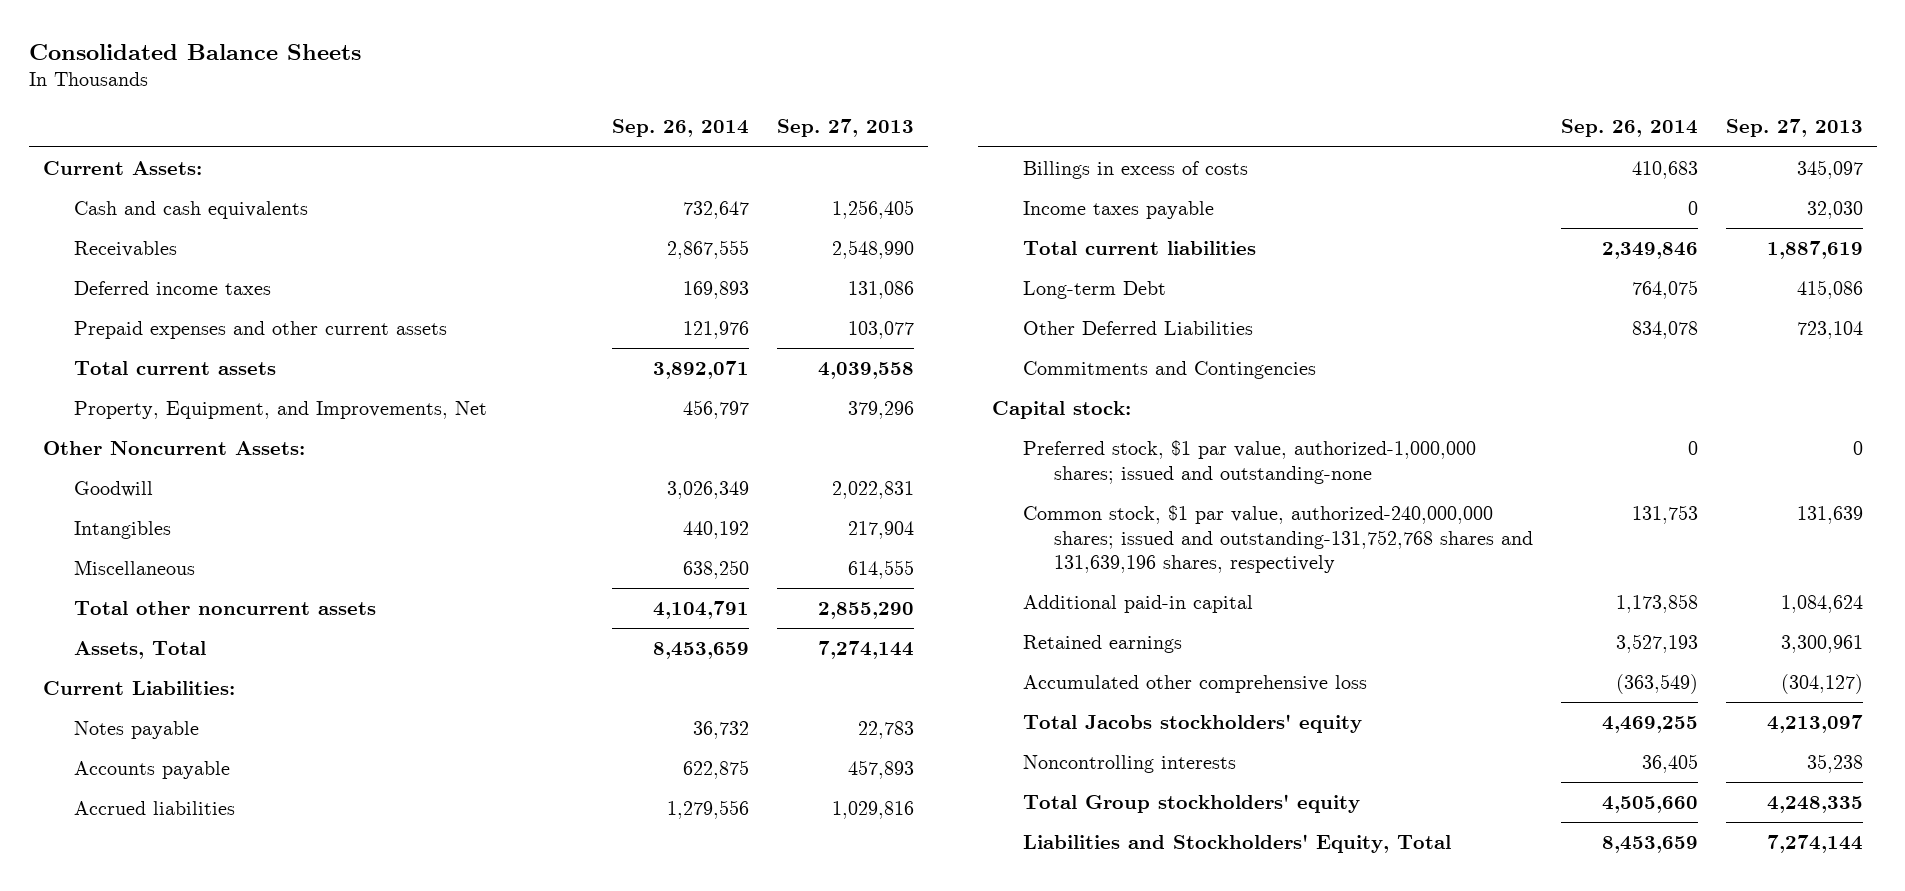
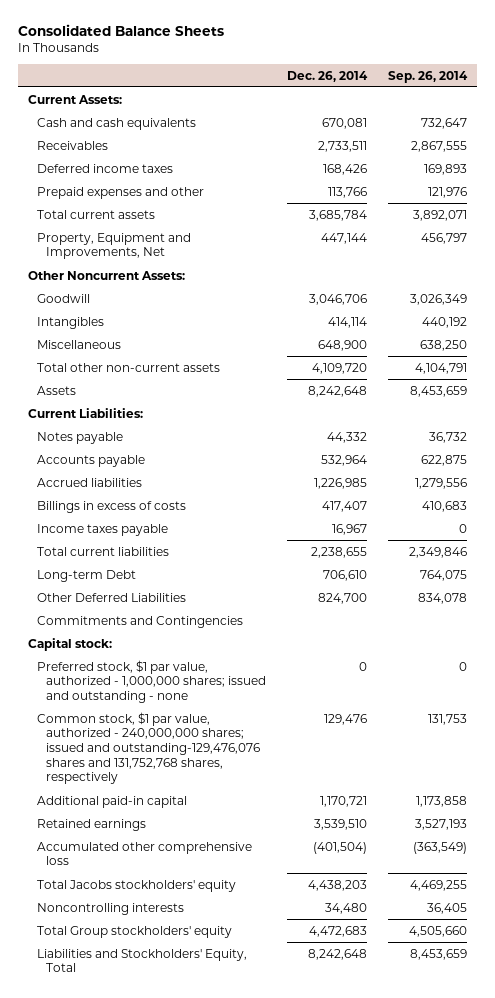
- | Sep. 26, 2014 | Sep. 27, 2013
+ | Dec. 26, 2014 | Sep. 26, 2014
- Prepaid expenses and other current assets | 121,976 | 103,077
+ Prepaid expenses and other | 113,766 | 121,976
- Property, Equipment, and Improvements, Net | 456,797 | 379,296
+ Property, Equipment and Improvements, Net | 447,144 | 456,797
- Total other noncurrent assets | 4,104,791 | 2,855,290
- Assets, Total | 8,453,659 | 7,274,144
+ Total other non-current assets | 4,109,720 | 4,104,791
+ Assets | 8,242,648 | 8,453,659
- Preferred stock, $1 par value, authorized-1,000,000 shares; issued and outstanding-none | 0 | 0
- Common stock, $1 par value, authorized-240,000,000 shares; issued and outstanding-131,752,768 shares and 131,639,196 shares, respectively | 131,753 | 131,639
+ Preferred stock, $1 par value, authorized - 1,000,000 shares; issued and outstanding - none | 0 | 0
+ Common stock, $1 par value, authorized - 240,000,000 shares; issued and outstanding-129,476,076 shares and 131,752,768 shares, respectively | 129,476 | 131,753

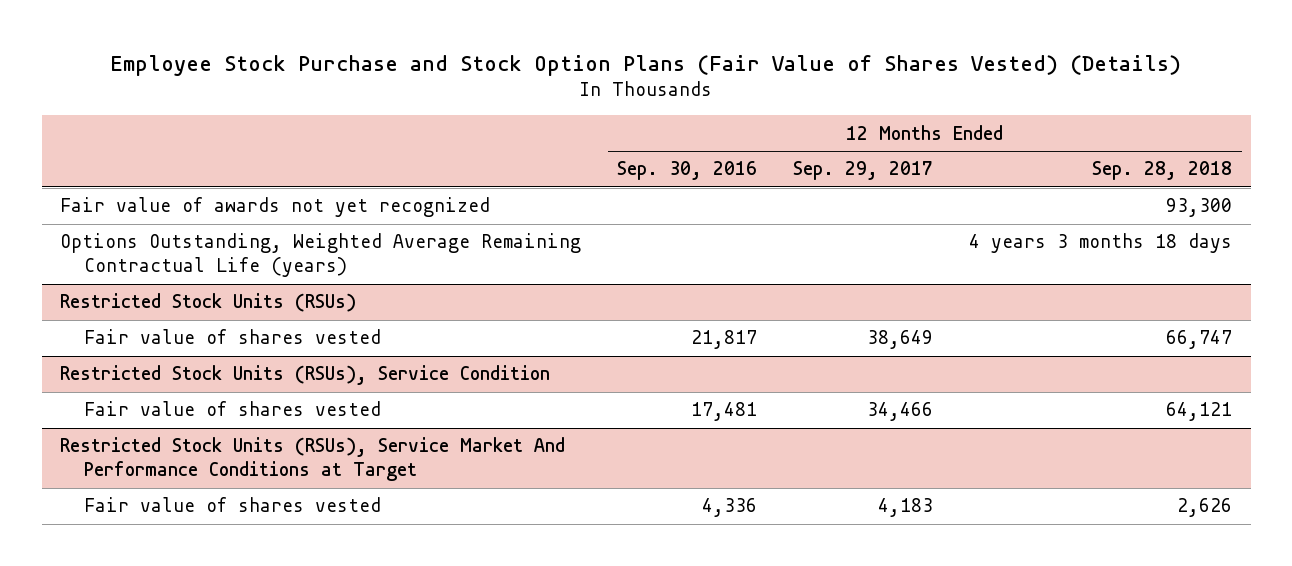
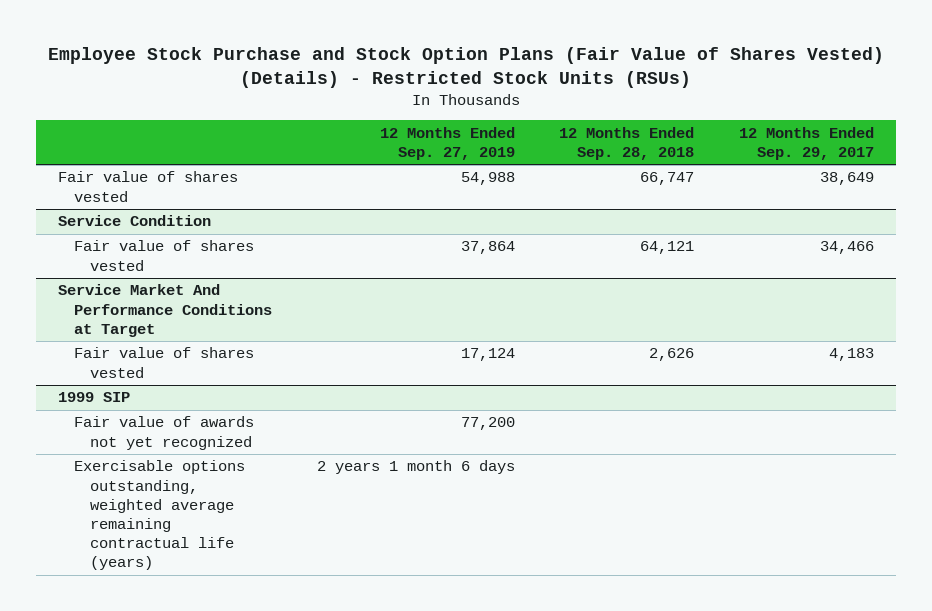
- Employee Stock Purchase and Stock Option Plans (Fair Value of Shares Vested) (Details)
+ Employee Stock Purchase and Stock Option Plans (Fair Value of Shares Vested) (Details) - Restricted Stock Units (RSUs)
- | 12 Months Ended Sep. 30, 2016 | 12 Months Ended Sep. 29, 2017 | 12 Months Ended Sep. 28, 2018
+ | 12 Months Ended Sep. 27, 2019 | 12 Months Ended Sep. 28, 2018 | 12 Months Ended Sep. 29, 2017
- Fair value of awards not yet recognized | | | 93,300
- Options Outstanding, Weighted Average Remaining Contractual Life (years) | | | 4 years 3 months 18 days
- Restricted Stock Units (RSUs)
- Restricted Stock Units (RSUs), Service Condition
+ Service Condition
- Restricted Stock Units (RSUs), Service Market And Performance Conditions at Target
+ Service Market And Performance Conditions at Target
+ 1999 SIP
+ Fair value of awards not yet recognized | 77,200 | |
+ Exercisable options outstanding, weighted average remaining contractual life (years) | 2 years 1 month 6 days | |

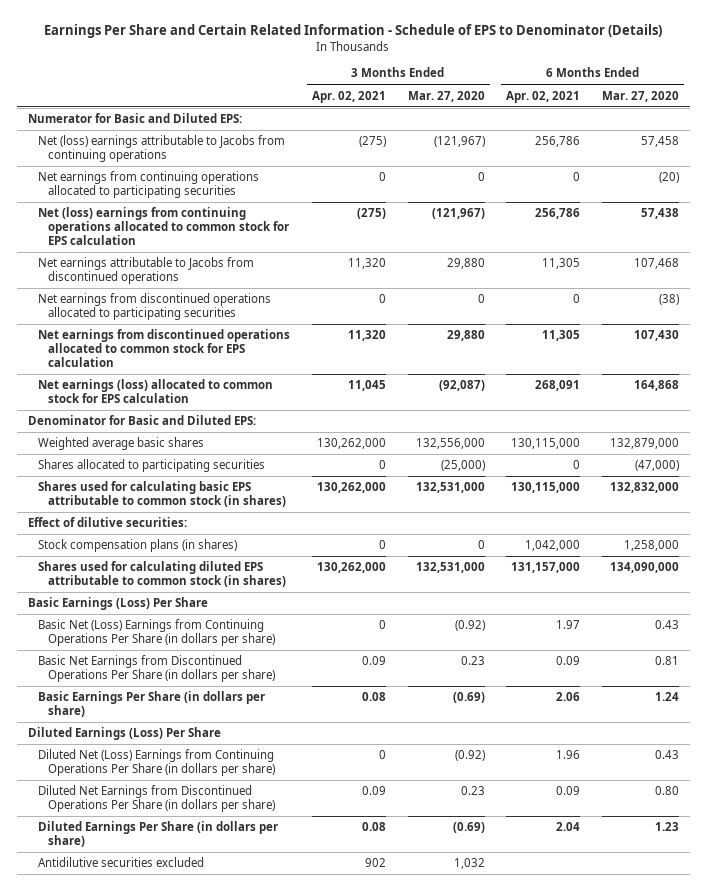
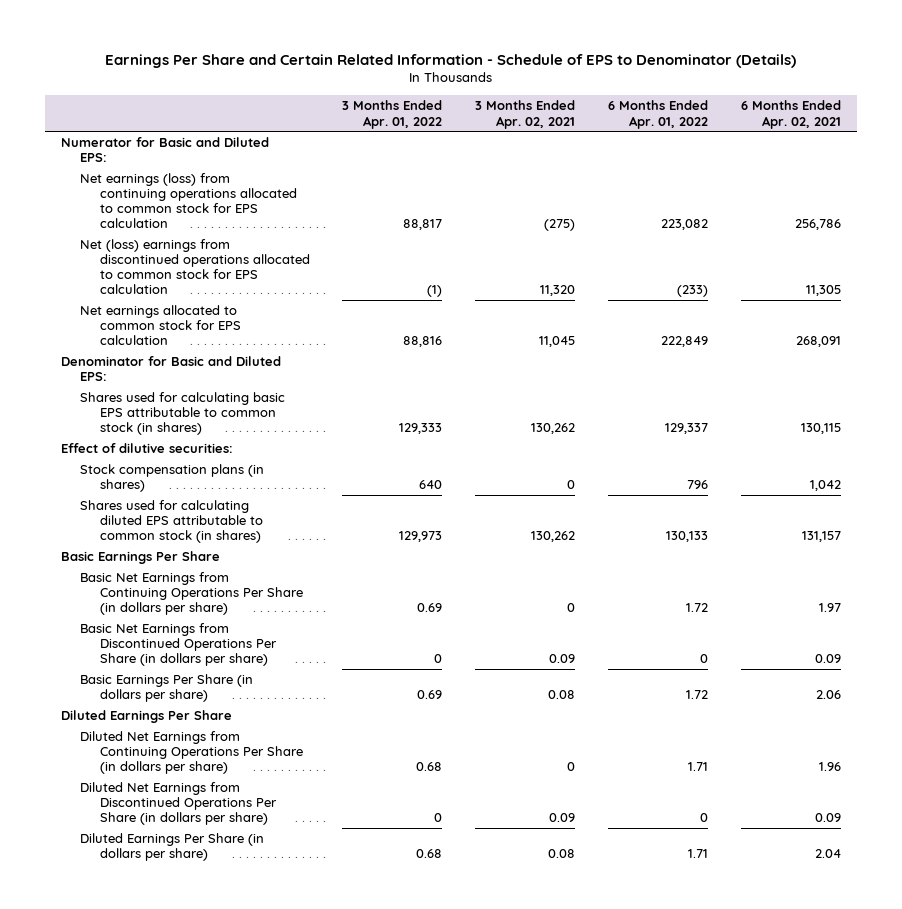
- | 3 Months Ended Apr. 02, 2021 | 3 Months Ended Mar. 27, 2020 | 6 Months Ended Apr. 02, 2021 | 6 Months Ended Mar. 27, 2020
+ | 3 Months Ended Apr. 01, 2022 | 3 Months Ended Apr. 02, 2021 | 6 Months Ended Apr. 01, 2022 | 6 Months Ended Apr. 02, 2021
- Net (loss) earnings attributable to Jacobs from continuing operations | (275) | (121,967) | 256,786 | 57,458
- Net earnings from continuing operations allocated to participating securities | 0 | 0 | 0 | (20)
- Net (loss) earnings from continuing operations allocated to common stock for EPS calculation | (275) | (121,967) | 256,786 | 57,438
- Net earnings attributable to Jacobs from discontinued operations | 11,320 | 29,880 | 11,305 | 107,468
- Net earnings from discontinued operations allocated to participating securities | 0 | 0 | 0 | (38)
- Net earnings from discontinued operations allocated to common stock for EPS calculation | 11,320 | 29,880 | 11,305 | 107,430
- Net earnings (loss) allocated to common stock for EPS calculation | 11,045 | (92,087) | 268,091 | 164,868
+ Net earnings (loss) from continuing operations allocated to common stock for EPS calculation | 88,817 | (275) | 223,082 | 256,786
+ Net (loss) earnings from discontinued operations allocated to common stock for EPS calculation | (1) | 11,320 | (233) | 11,305
+ Net earnings allocated to common stock for EPS calculation | 88,816 | 11,045 | 222,849 | 268,091
- Weighted average basic shares | 130,262,000 | 132,556,000 | 130,115,000 | 132,879,000
- Shares allocated to participating securities | 0 | (25,000) | 0 | (47,000)
- Shares used for calculating basic EPS attributable to common stock (in shares) | 130,262,000 | 132,531,000 | 130,115,000 | 132,832,000
+ Shares used for calculating basic EPS attributable to common stock (in shares) | 129,333 | 130,262 | 129,337 | 130,115
- Stock compensation plans (in shares) | 0 | 0 | 1,042,000 | 1,258,000
- Shares used for calculating diluted EPS attributable to common stock (in shares) | 130,262,000 | 132,531,000 | 131,157,000 | 134,090,000
- Basic Earnings (Loss) Per Share
- Basic Net (Loss) Earnings from Continuing Operations Per Share (in dollars per share) | 0 | (0.92) | 1.97 | 0.43
+ Stock compensation plans (in shares) | 640 | 0 | 796 | 1,042
+ Shares used for calculating diluted EPS attributable to common stock (in shares) | 129,973 | 130,262 | 130,133 | 131,157
+ Basic Earnings Per Share
+ Basic Net Earnings from Continuing Operations Per Share (in dollars per share) | 0.69 | 0 | 1.72 | 1.97
- Diluted Earnings (Loss) Per Share
- Diluted Net (Loss) Earnings from Continuing Operations Per Share (in dollars per share) | 0 | (0.92) | 1.96 | 0.43
+ Diluted Earnings Per Share
+ Diluted Net Earnings from Continuing Operations Per Share (in dollars per share) | 0.68 | 0 | 1.71 | 1.96
- Antidilutive securities excluded | 902 | 1,032 | |

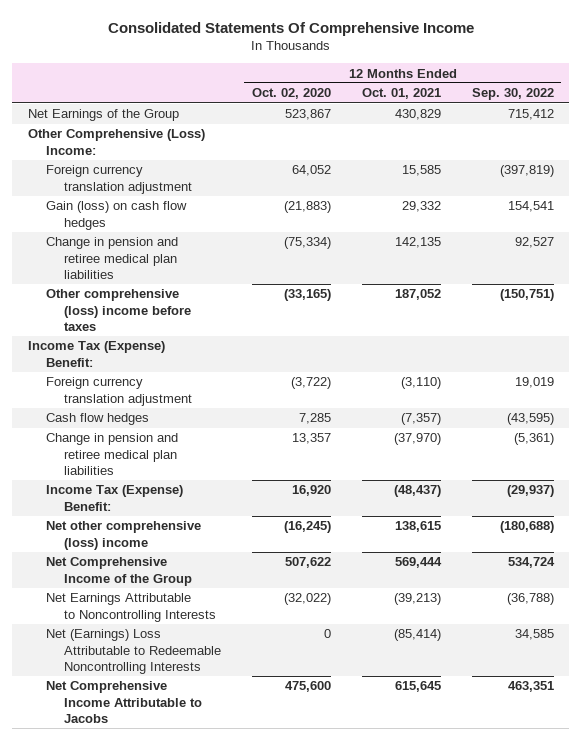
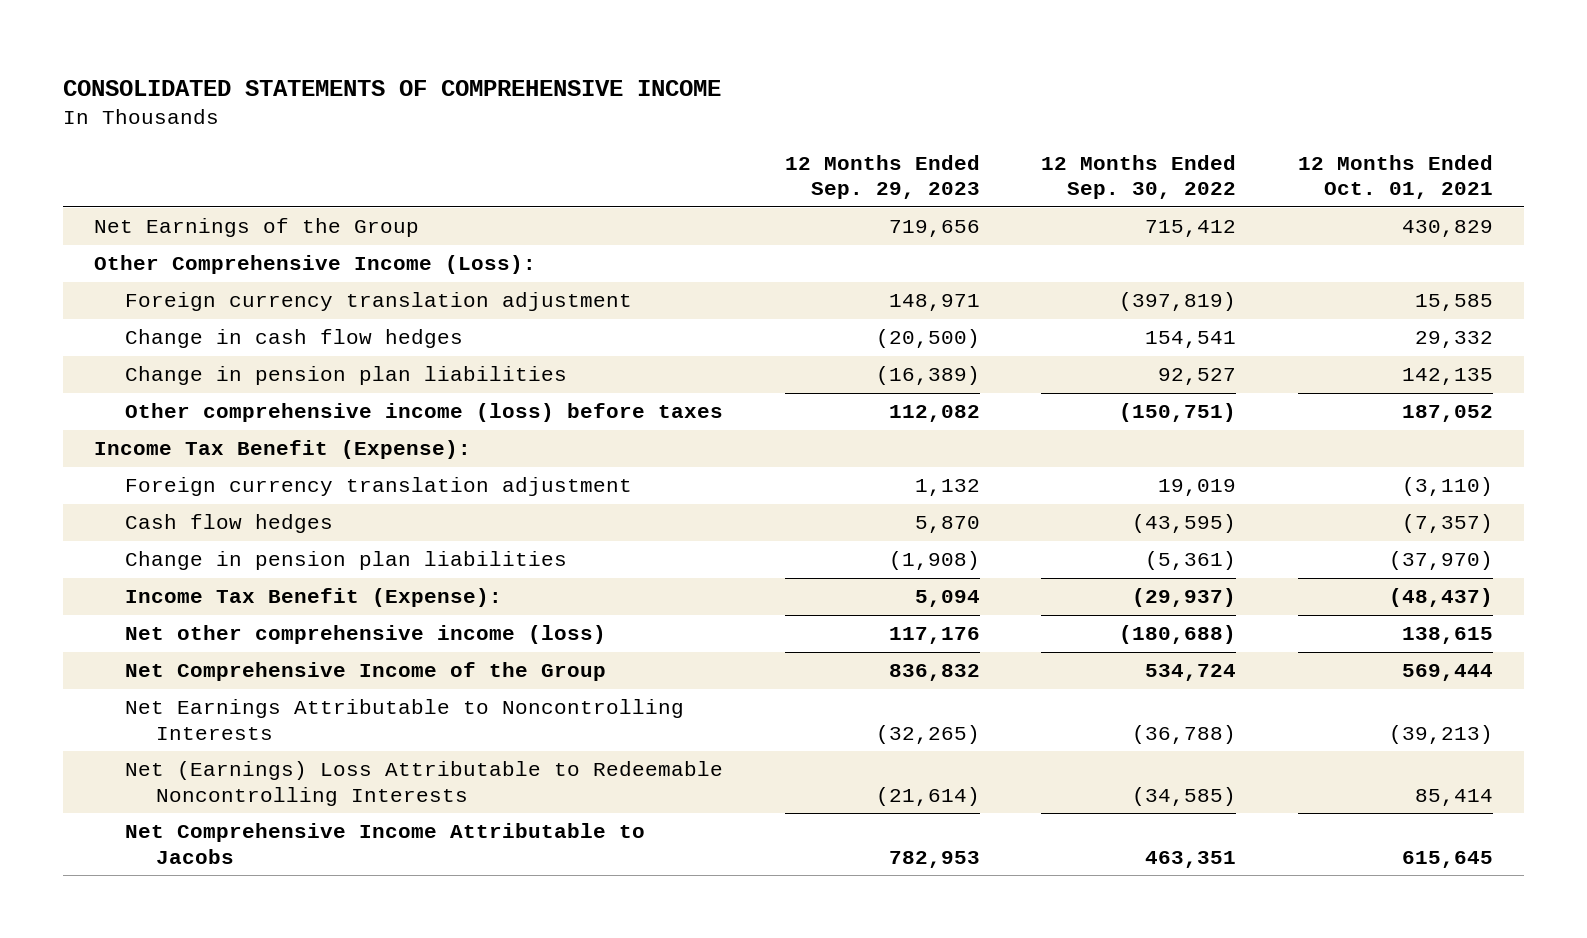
- Consolidated Statements Of Comprehensive Income
+ CONSOLIDATED STATEMENTS OF COMPREHENSIVE INCOME
- | 12 Months Ended Oct. 02, 2020 | 12 Months Ended Oct. 01, 2021 | 12 Months Ended Sep. 30, 2022
+ | 12 Months Ended Sep. 29, 2023 | 12 Months Ended Sep. 30, 2022 | 12 Months Ended Oct. 01, 2021
- Other Comprehensive (Loss) Income:
+ Other Comprehensive Income (Loss):
- Gain (loss) on cash flow hedges | (21,883) | 29,332 | 154,541
- Change in pension and retiree medical plan liabilities | (75,334) | 142,135 | 92,527
- Other comprehensive (loss) income before taxes | (33,165) | 187,052 | (150,751)
- Income Tax (Expense) Benefit:
+ Change in cash flow hedges | (20,500) | 154,541 | 29,332
+ Change in pension plan liabilities | (16,389) | 92,527 | 142,135
+ Other comprehensive income (loss) before taxes | 112,082 | (150,751) | 187,052
+ Income Tax Benefit (Expense):
- Change in pension and retiree medical plan liabilities | 13,357 | (37,970) | (5,361)
- Income Tax (Expense) Benefit: | 16,920 | (48,437) | (29,937)
- Net other comprehensive (loss) income | (16,245) | 138,615 | (180,688)
+ Change in pension plan liabilities | (1,908) | (5,361) | (37,970)
+ Income Tax Benefit (Expense): | 5,094 | (29,937) | (48,437)
+ Net other comprehensive income (loss) | 117,176 | (180,688) | 138,615
- Net (Earnings) Loss Attributable to Redeemable Noncontrolling Interests | 0 | (85,414) | 34,585
+ Net (Earnings) Loss Attributable to Redeemable Noncontrolling Interests | (21,614) | (34,585) | 85,414

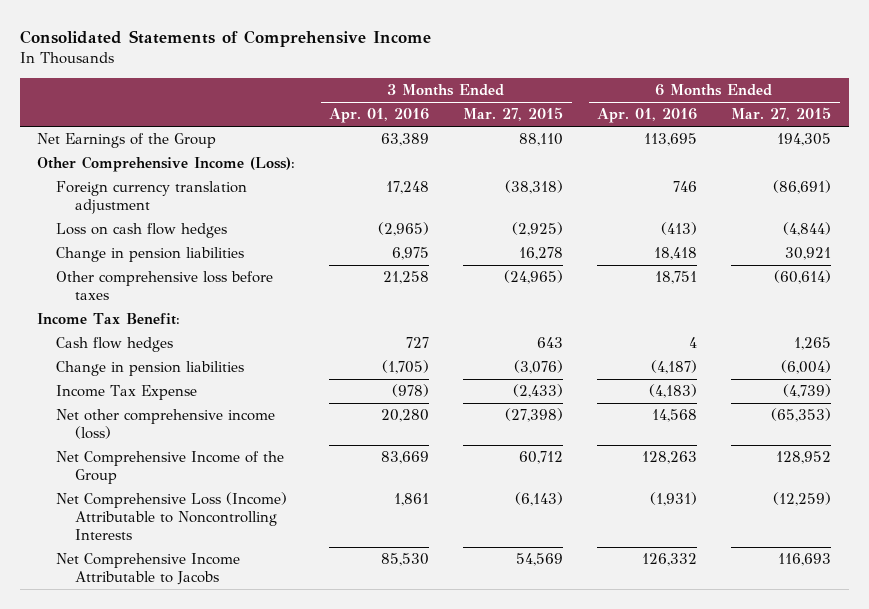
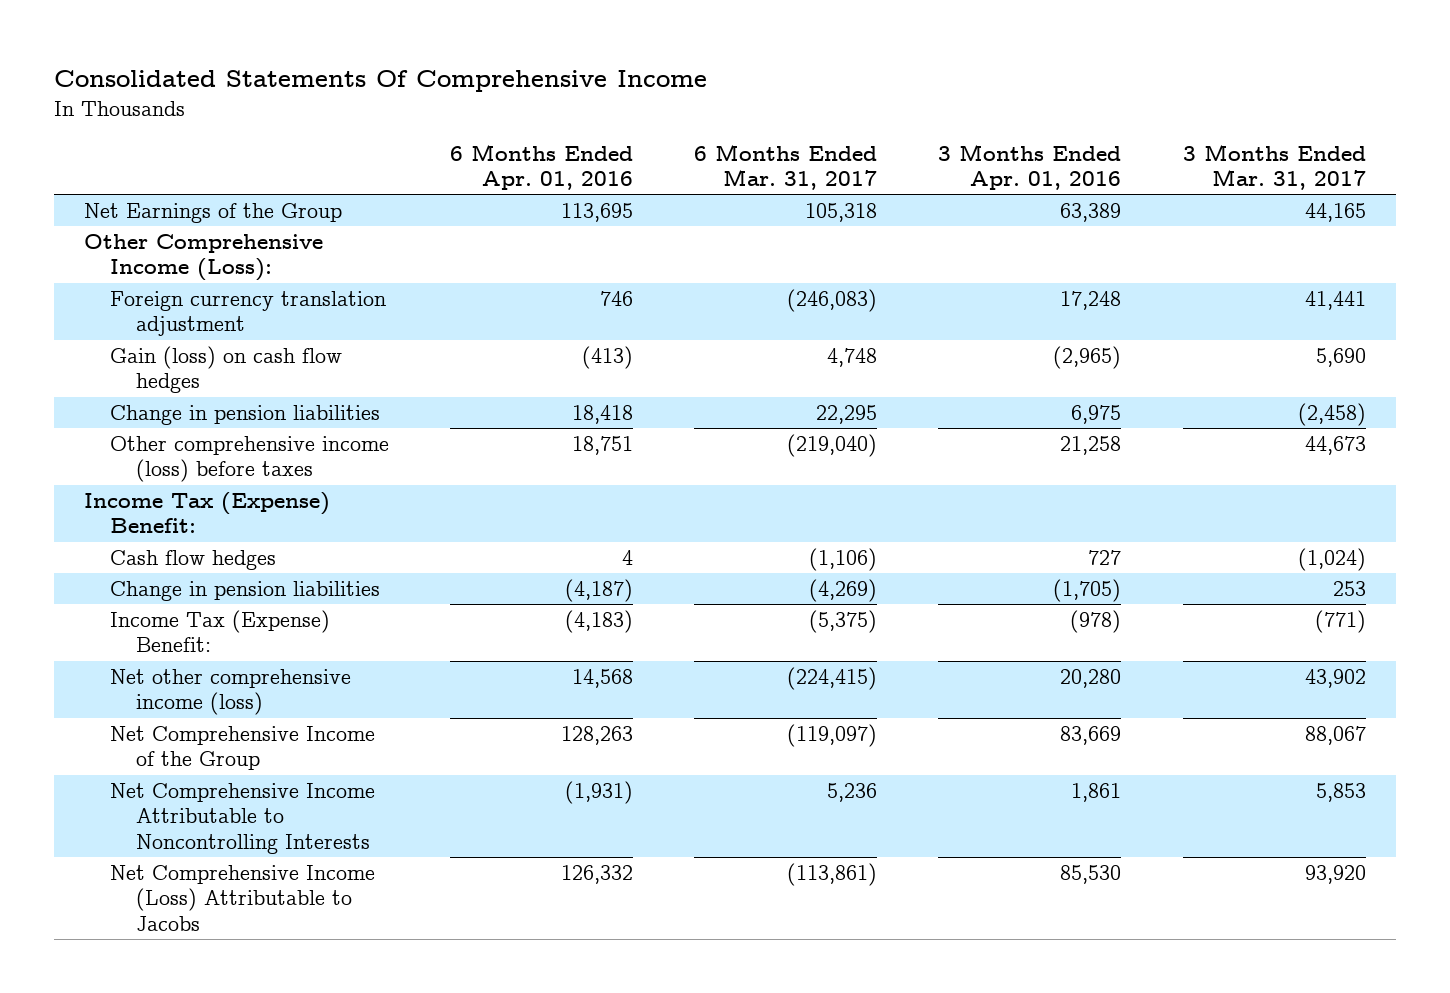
- Consolidated Statements of Comprehensive Income
+ Consolidated Statements Of Comprehensive Income
- | 3 Months Ended Apr. 01, 2016 | 3 Months Ended Mar. 27, 2015 | 6 Months Ended Apr. 01, 2016 | 6 Months Ended Mar. 27, 2015
+ | 6 Months Ended Apr. 01, 2016 | 6 Months Ended Mar. 31, 2017 | 3 Months Ended Apr. 01, 2016 | 3 Months Ended Mar. 31, 2017
- Loss on cash flow hedges | (2,965) | (2,925) | (413) | (4,844)
+ Gain (loss) on cash flow hedges | (413) | 4,748 | (2,965) | 5,690
- Other comprehensive loss before taxes | 21,258 | (24,965) | 18,751 | (60,614)
- Income Tax Benefit:
+ Other comprehensive income (loss) before taxes | 18,751 | (219,040) | 21,258 | 44,673
+ Income Tax (Expense) Benefit:
- Income Tax Expense | (978) | (2,433) | (4,183) | (4,739)
+ Income Tax (Expense) Benefit: | (4,183) | (5,375) | (978) | (771)
- Net Comprehensive Loss (Income) Attributable to Noncontrolling Interests | 1,861 | (6,143) | (1,931) | (12,259)
- Net Comprehensive Income Attributable to Jacobs | 85,530 | 54,569 | 126,332 | 116,693
+ Net Comprehensive Income Attributable to Noncontrolling Interests | (1,931) | 5,236 | 1,861 | 5,853
+ Net Comprehensive Income (Loss) Attributable to Jacobs | 126,332 | (113,861) | 85,530 | 93,920

